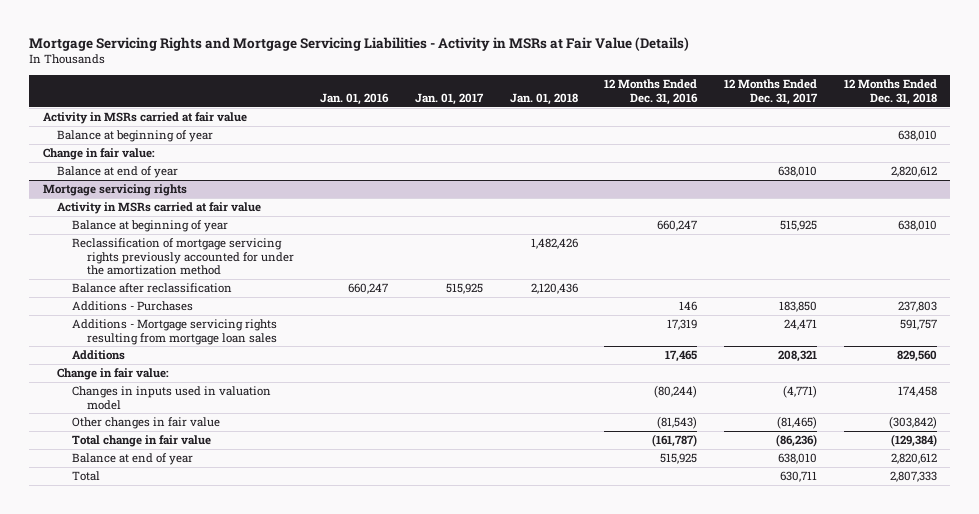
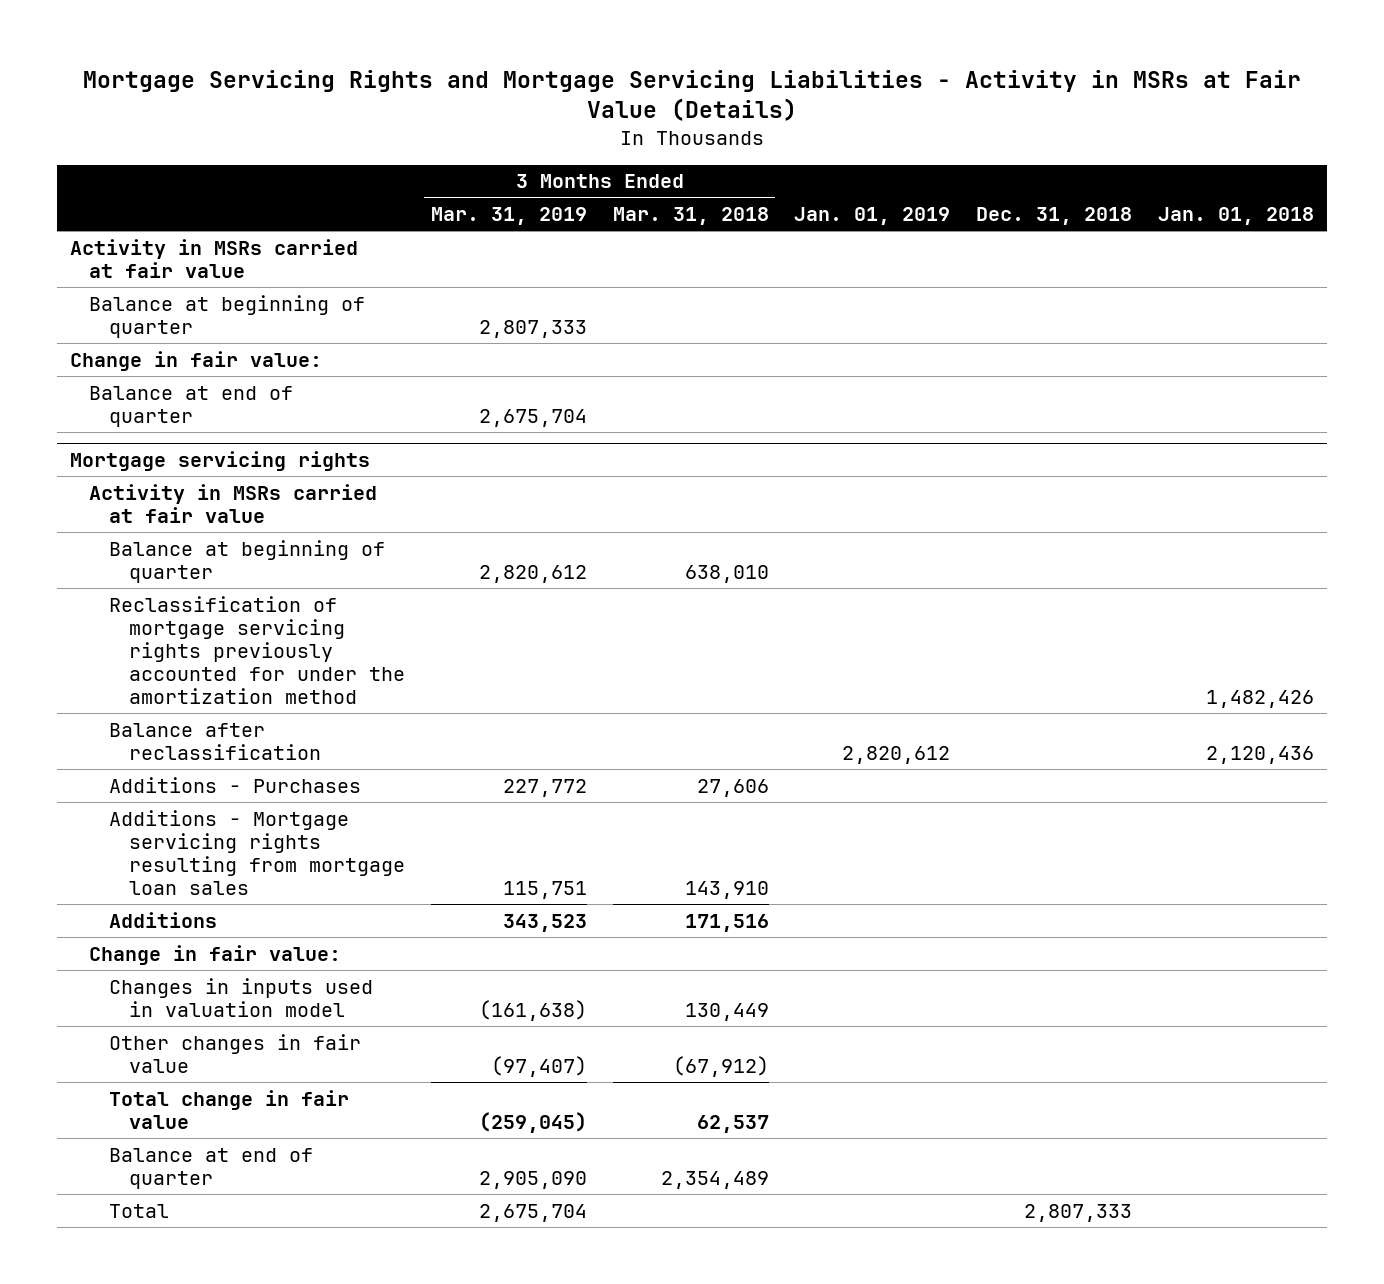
- | Jan. 01, 2016 | Jan. 01, 2017 | Jan. 01, 2018 | 12 Months Ended Dec. 31, 2016 | 12 Months Ended Dec. 31, 2017 | 12 Months Ended Dec. 31, 2018
+ | 3 Months Ended Mar. 31, 2019 | 3 Months Ended Mar. 31, 2018 | Jan. 01, 2019 | Dec. 31, 2018 | Jan. 01, 2018
- Balance at beginning of year | | | | | | 638,010
+ Balance at beginning of quarter | 2,807,333 | | | |
- Balance at end of year | | | | | 638,010 | 2,820,612
+ Balance at end of quarter | 2,675,704 | | | |
@ Mortgage servicing rights
- Balance at beginning of year | | | | 660,247 | 515,925 | 638,010
+ Balance at beginning of quarter | 2,820,612 | 638,010 | | |
- Balance at end of year | | | | 515,925 | 638,010 | 2,820,612
+ Balance at end of quarter | 2,905,090 | 2,354,489 | | |

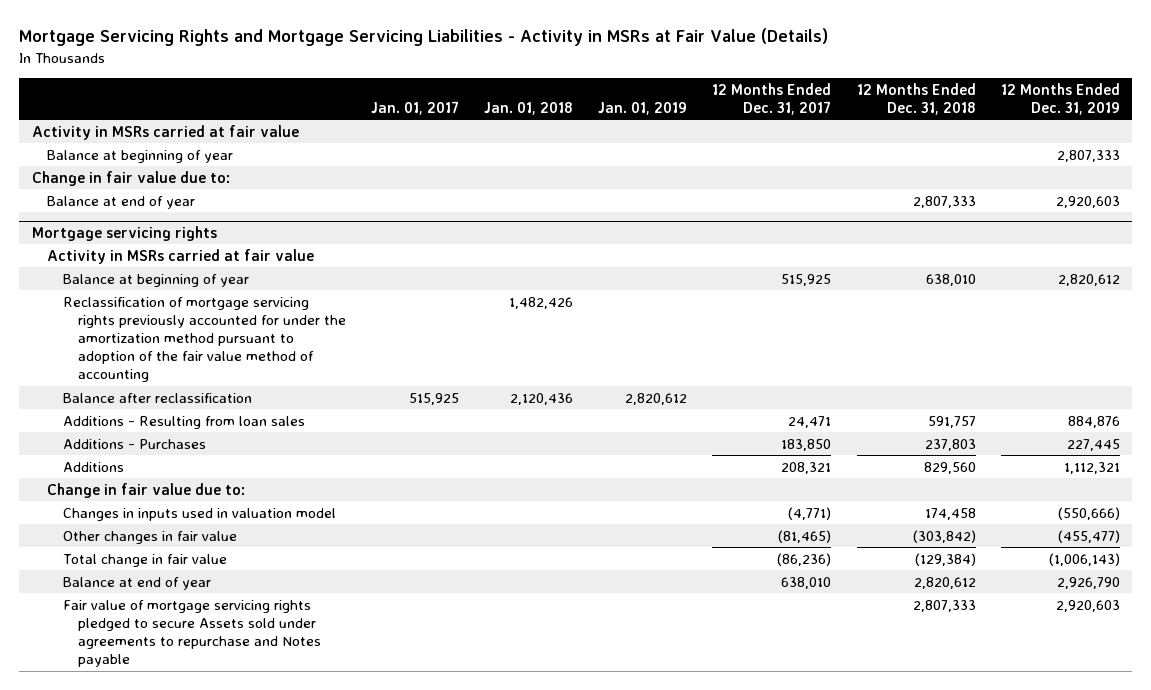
- | 3 Months Ended Mar. 31, 2019 | 3 Months Ended Mar. 31, 2018 | Jan. 01, 2019 | Dec. 31, 2018 | Jan. 01, 2018
+ | Jan. 01, 2017 | Jan. 01, 2018 | Jan. 01, 2019 | 12 Months Ended Dec. 31, 2017 | 12 Months Ended Dec. 31, 2018 | 12 Months Ended Dec. 31, 2019
- Balance at beginning of quarter | 2,807,333 | | | |
- Change in fair value:
- Balance at end of quarter | 2,675,704 | | | |
+ Balance at beginning of year | | | | | | 2,807,333
+ Change in fair value due to:
+ Balance at end of year | | | | | 2,807,333 | 2,920,603
@ Mortgage servicing rights
- Balance at beginning of quarter | 2,820,612 | 638,010 | | |
- Reclassification of mortgage servicing rights previously accounted for under the amortization method | | | | | 1,482,426
+ Balance at beginning of year | | | | 515,925 | 638,010 | 2,820,612
+ Reclassification of mortgage servicing rights previously accounted for under the amortization method pursuant to adoption of the fair value method of accounting | | 1,482,426 | | | |
+ Additions - Resulting from loan sales | | | | 24,471 | 591,757 | 884,876
- Additions - Mortgage servicing rights resulting from mortgage loan sales | 115,751 | 143,910 | | |
- Change in fair value:
+ Change in fair value due to:
- Balance at end of quarter | 2,905,090 | 2,354,489 | | |
- Total | 2,675,704 | | | 2,807,333 |
+ Balance at end of year | | | | 638,010 | 2,820,612 | 2,926,790
+ Fair value of mortgage servicing rights pledged to secure Assets sold under agreements to repurchase and Notes payable | | | | | 2,807,333 | 2,920,603

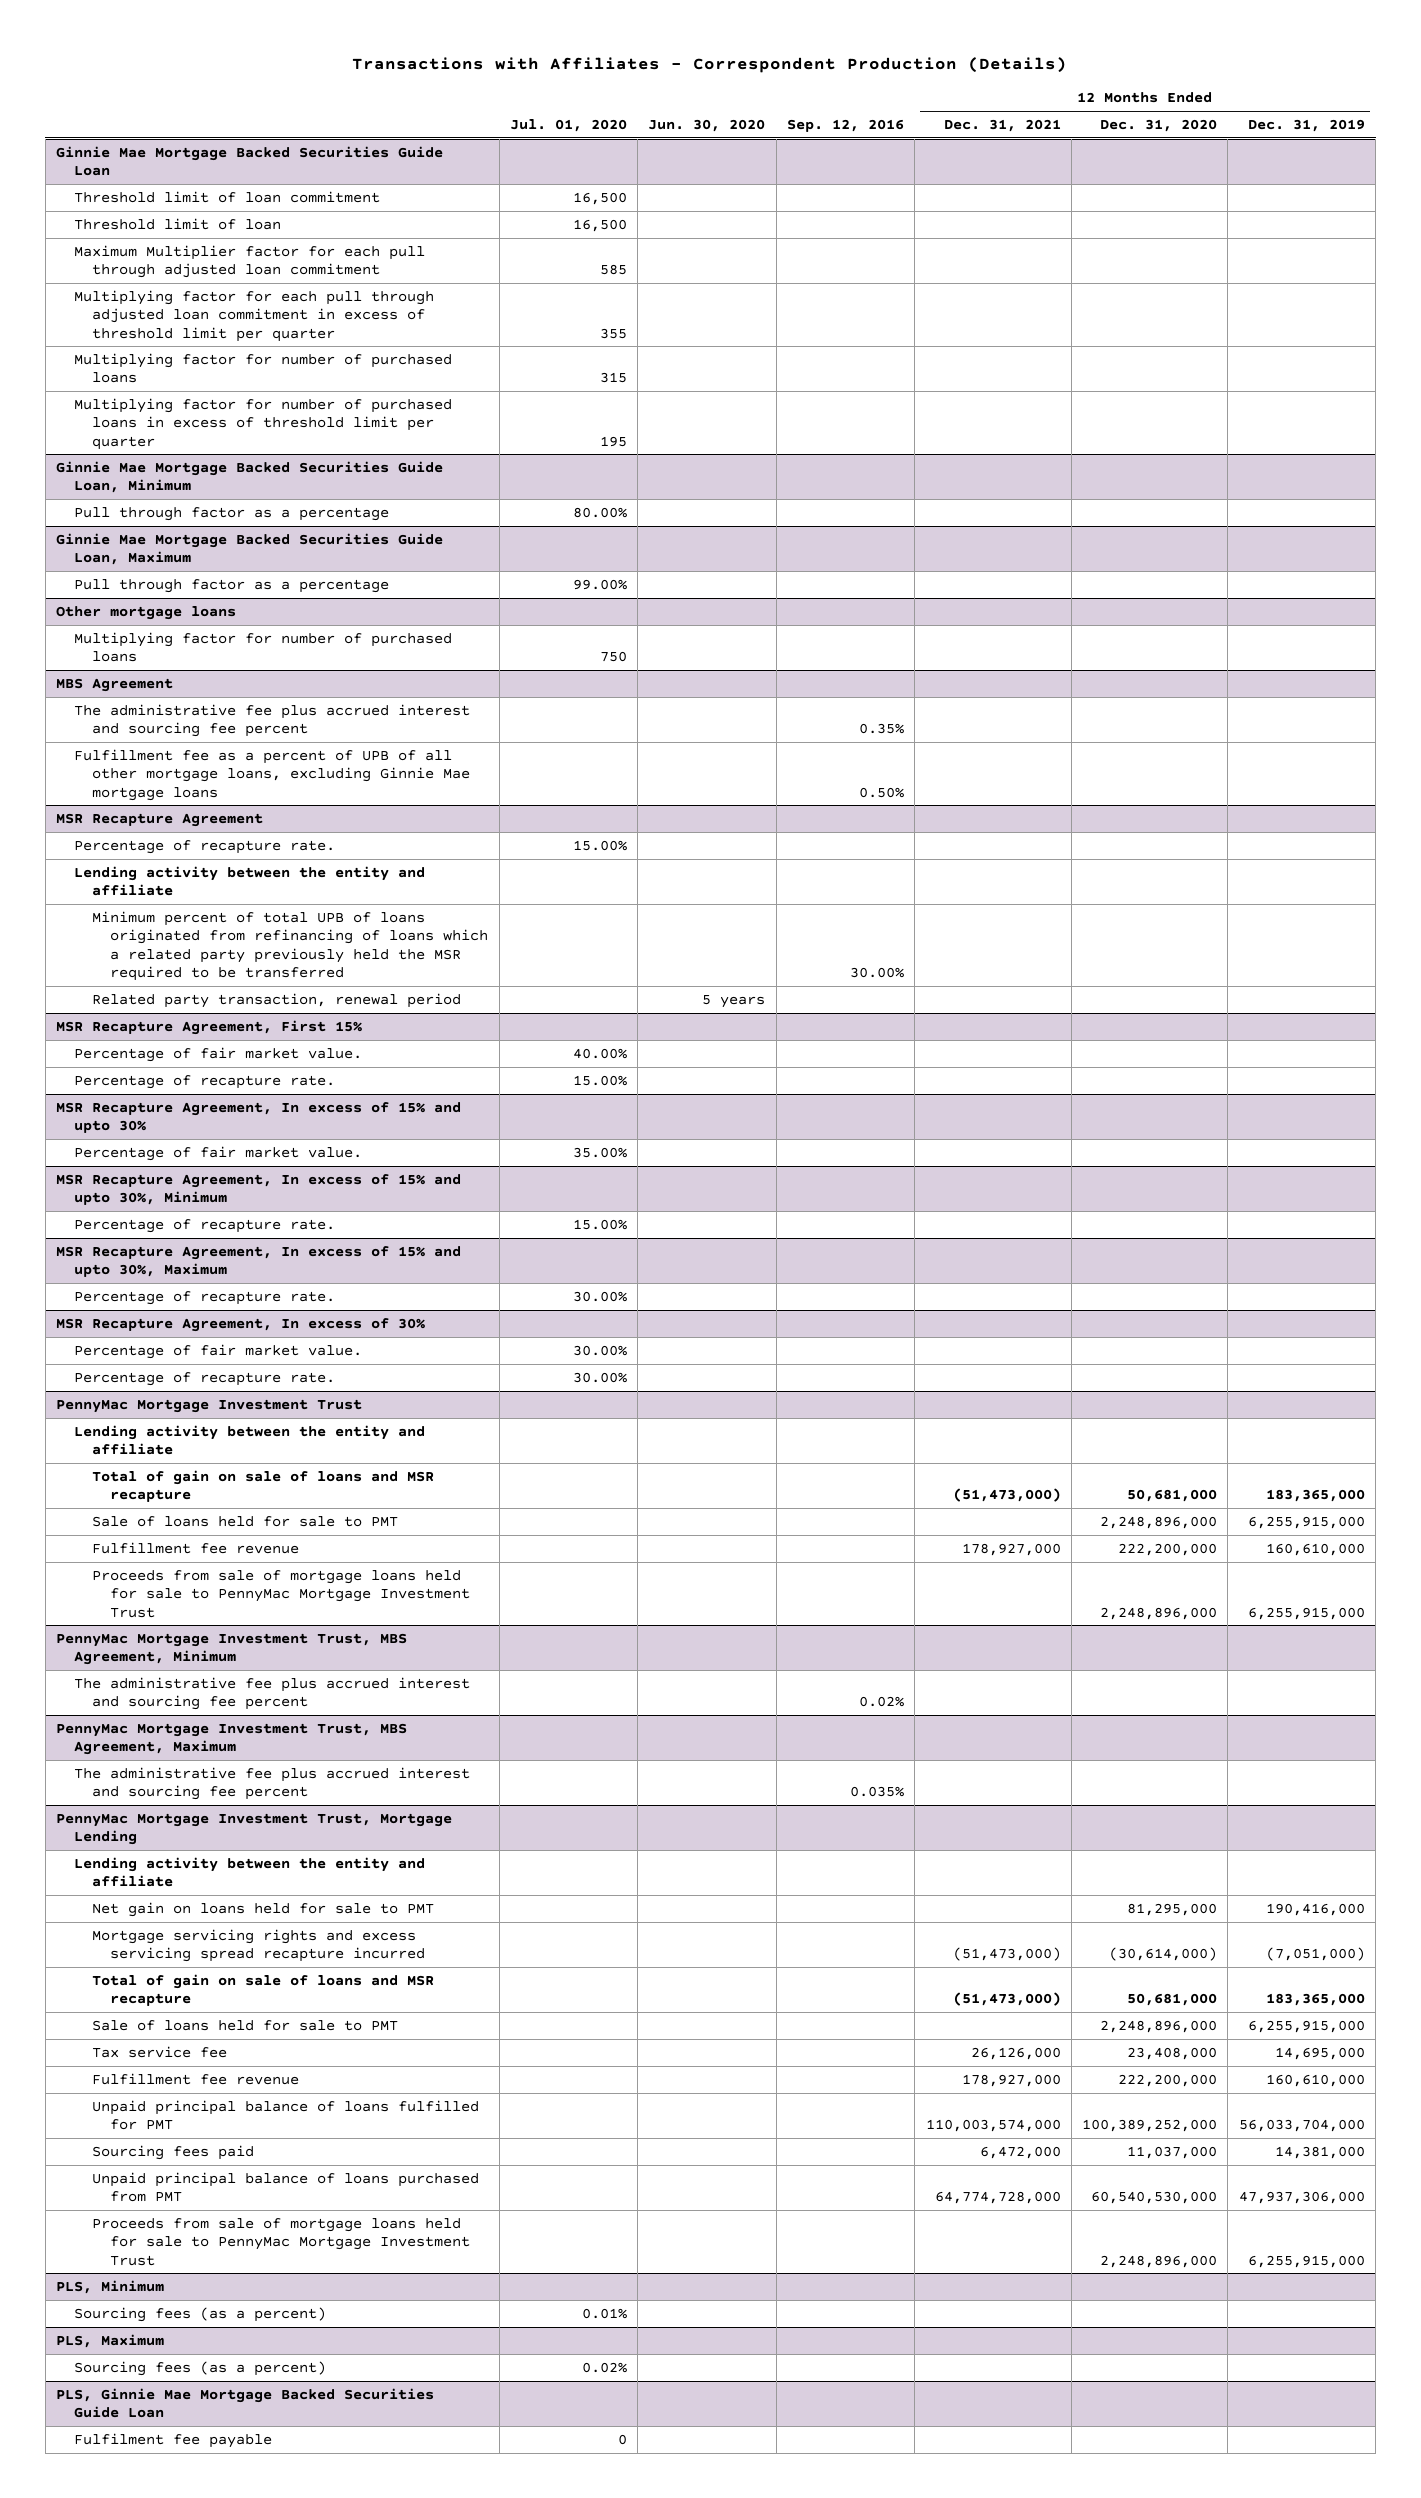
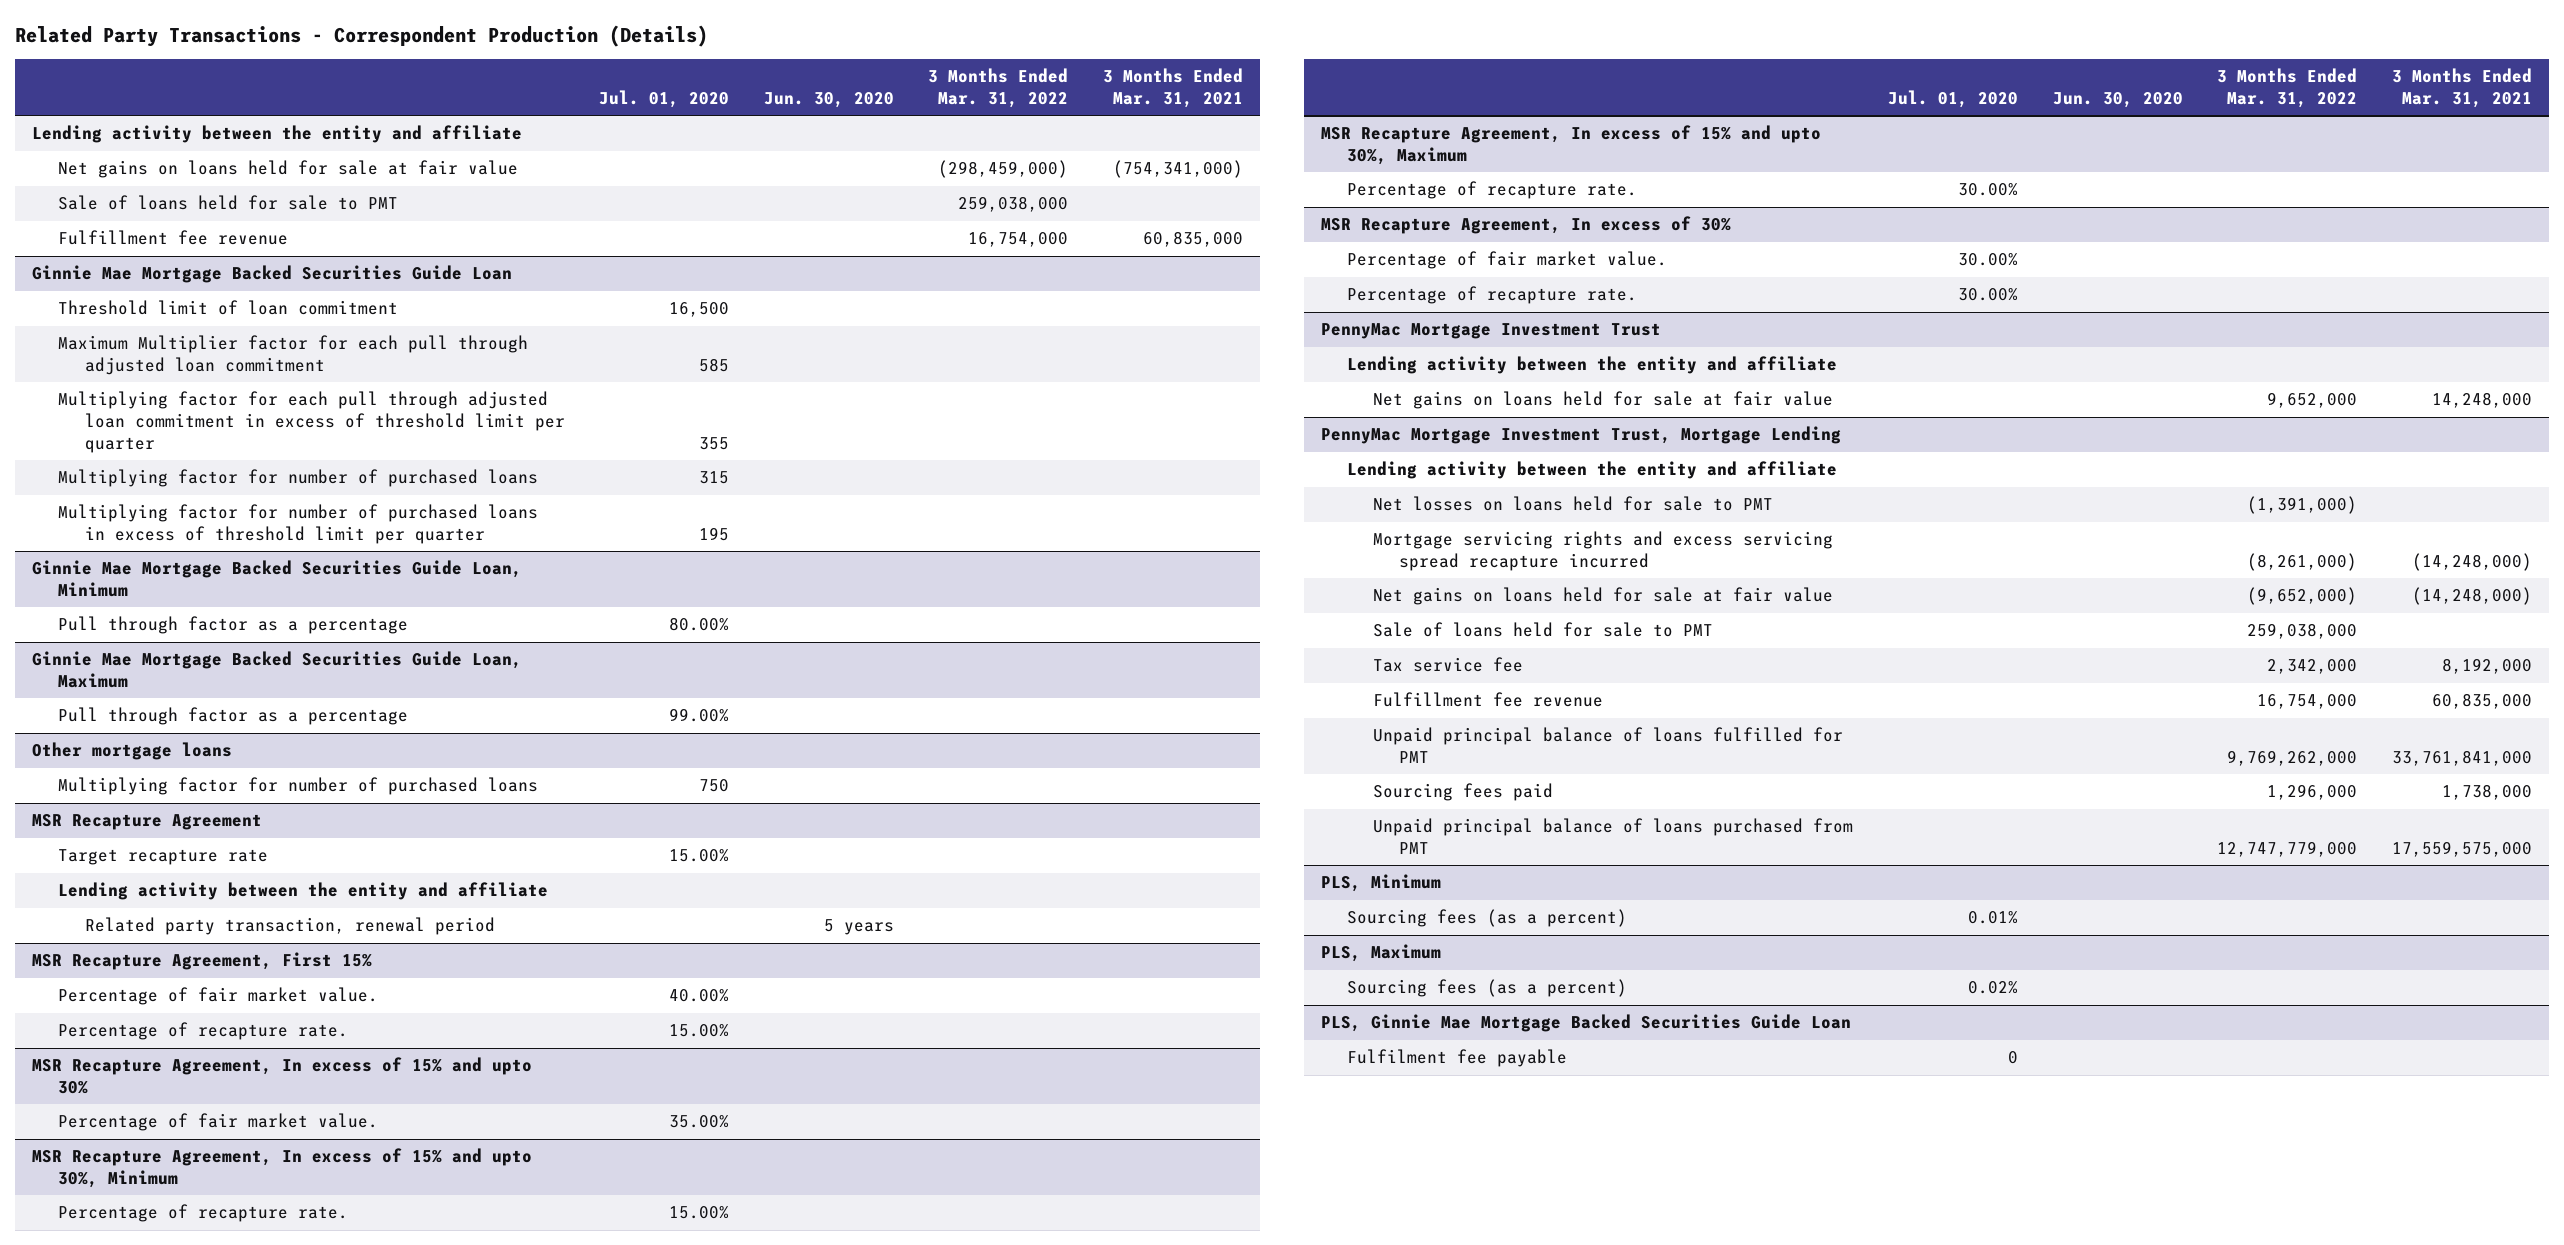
- Transactions with Affiliates - Correspondent Production (Details)
+ Related Party Transactions - Correspondent Production (Details)
- | Jul. 01, 2020 | Jun. 30, 2020 | Sep. 12, 2016 | 12 Months Ended Dec. 31, 2021 | 12 Months Ended Dec. 31, 2020 | 12 Months Ended Dec. 31, 2019
+ | Jul. 01, 2020 | Jun. 30, 2020 | 3 Months Ended Mar. 31, 2022 | 3 Months Ended Mar. 31, 2021
+ Lending activity between the entity and affiliate
+ Net gains on loans held for sale at fair value | | | (298,459,000) | (754,341,000)
+ Sale of loans held for sale to PMT | | | 259,038,000 |
+ Fulfillment fee revenue | | | 16,754,000 | 60,835,000
@ Ginnie Mae Mortgage Backed Securities Guide Loan
- Threshold limit of loan | 16,500 | | | | |
- MBS Agreement
- The administrative fee plus accrued interest and sourcing fee percent | | | 0.35% | | |
- Fulfillment fee as a percent of UPB of all other mortgage loans, excluding Ginnie Mae mortgage loans | | | 0.50% | | |
@ MSR Recapture Agreement
- Percentage of recapture rate. | 15.00% | | | | |
+ Target recapture rate | 15.00% | | |
- Minimum percent of total UPB of loans originated from refinancing of loans which a related party previously held the MSR required to be transferred | | | 30.00% | | |
@ PennyMac Mortgage Investment Trust
- Total of gain on sale of loans and MSR recapture | | | | (51,473,000) | 50,681,000 | 183,365,000
- Sale of loans held for sale to PMT | | | | | 2,248,896,000 | 6,255,915,000
- Fulfillment fee revenue | | | | 178,927,000 | 222,200,000 | 160,610,000
- Proceeds from sale of mortgage loans held for sale to PennyMac Mortgage Investment Trust | | | | | 2,248,896,000 | 6,255,915,000
- PennyMac Mortgage Investment Trust, MBS Agreement, Minimum
- The administrative fee plus accrued interest and sourcing fee percent | | | 0.02% | | |
- PennyMac Mortgage Investment Trust, MBS Agreement, Maximum
- The administrative fee plus accrued interest and sourcing fee percent | | | 0.035% | | |
@ PennyMac Mortgage Investment Trust
+ Net gains on loans held for sale at fair value | | | 9,652,000 | 14,248,000
@ PennyMac Mortgage Investment Trust, Mortgage Lending
- Net gain on loans held for sale to PMT | | | | | 81,295,000 | 190,416,000
+ Net losses on loans held for sale to PMT | | | (1,391,000) |
- Total of gain on sale of loans and MSR recapture | | | | (51,473,000) | 50,681,000 | 183,365,000
+ Net gains on loans held for sale at fair value | | | (9,652,000) | (14,248,000)
- Proceeds from sale of mortgage loans held for sale to PennyMac Mortgage Investment Trust | | | | | 2,248,896,000 | 6,255,915,000

